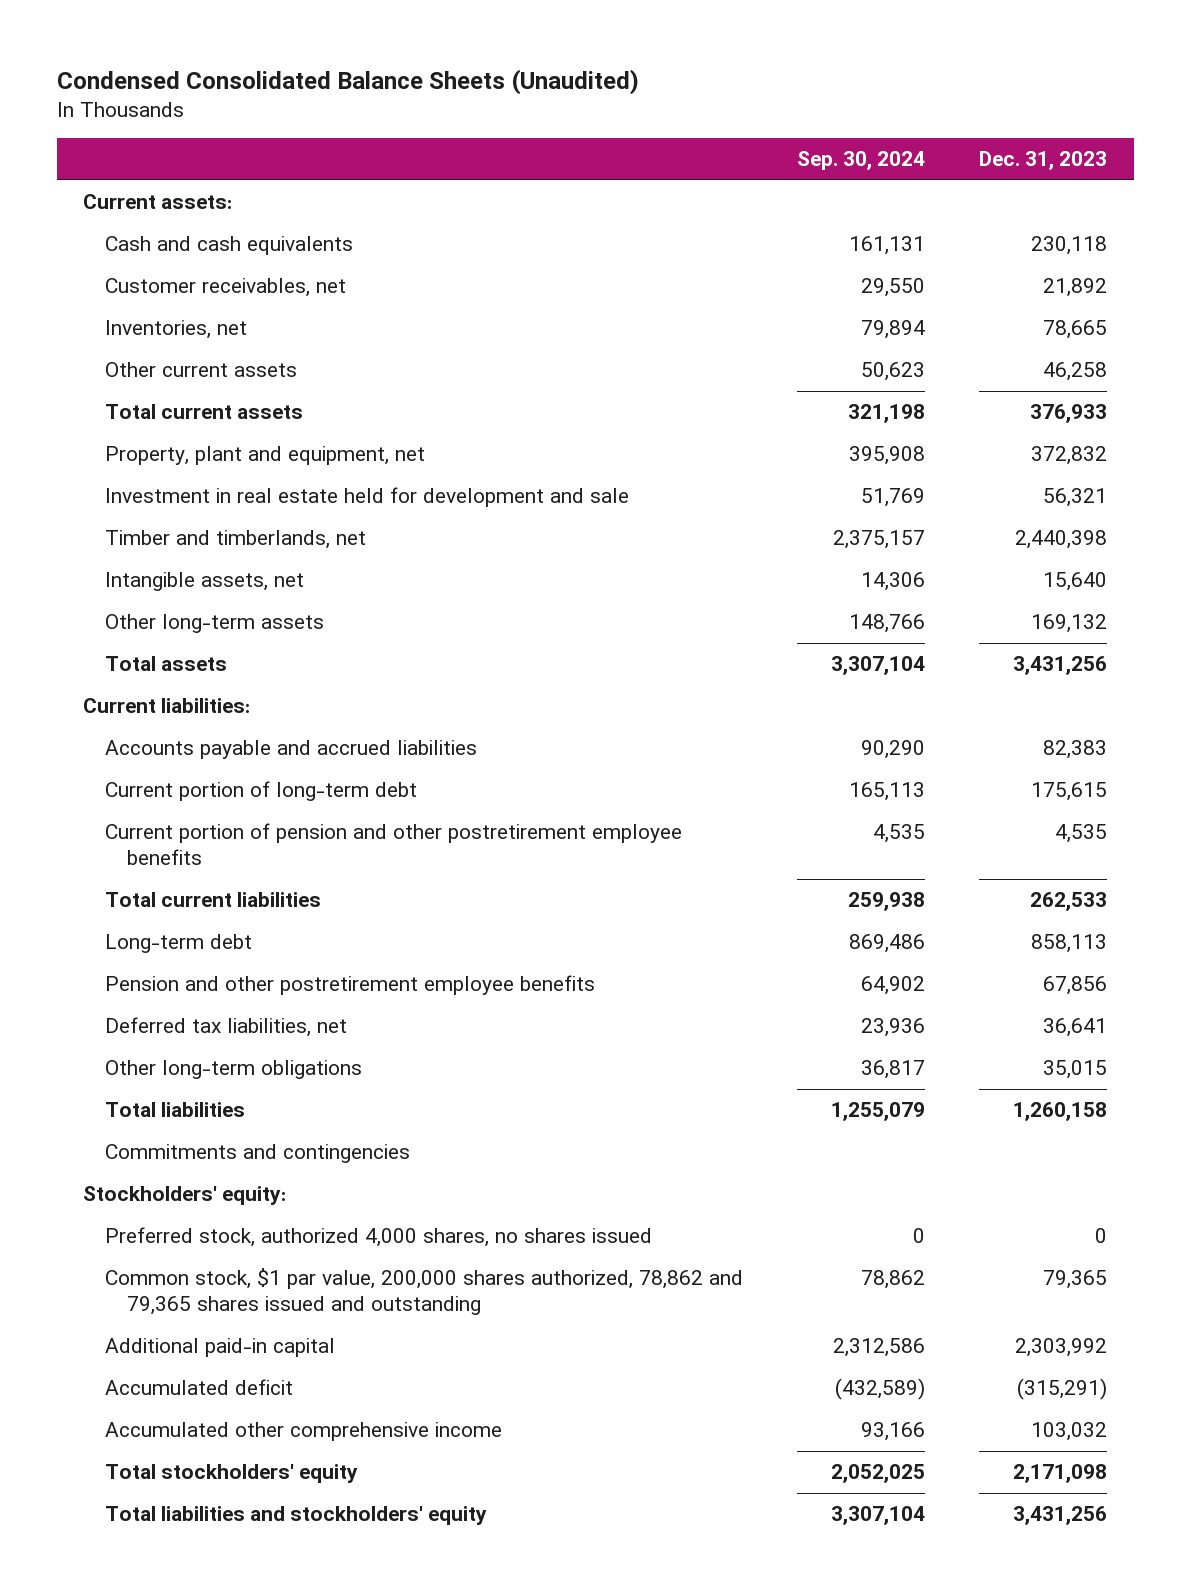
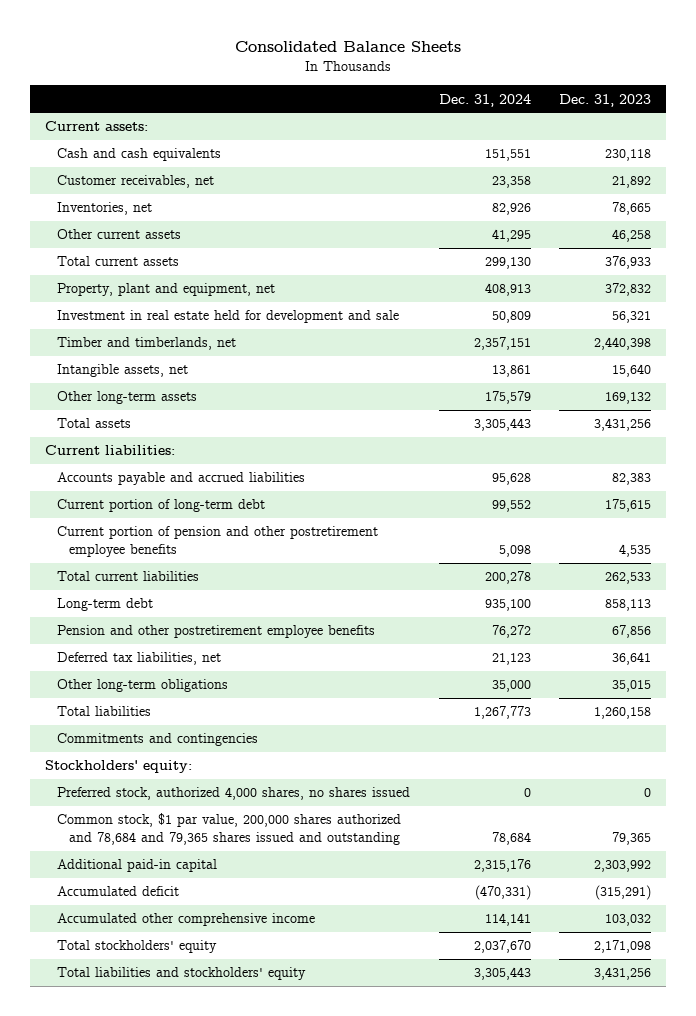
- Condensed Consolidated Balance Sheets (Unaudited)
+ Consolidated Balance Sheets
- | Sep. 30, 2024 | Dec. 31, 2023
+ | Dec. 31, 2024 | Dec. 31, 2023
- Common stock, $1 par value, 200,000 shares authorized, 78,862 and 79,365 shares issued and outstanding | 78,862 | 79,365
+ Common stock, $1 par value, 200,000 shares authorized and 78,684 and 79,365 shares issued and outstanding | 78,684 | 79,365

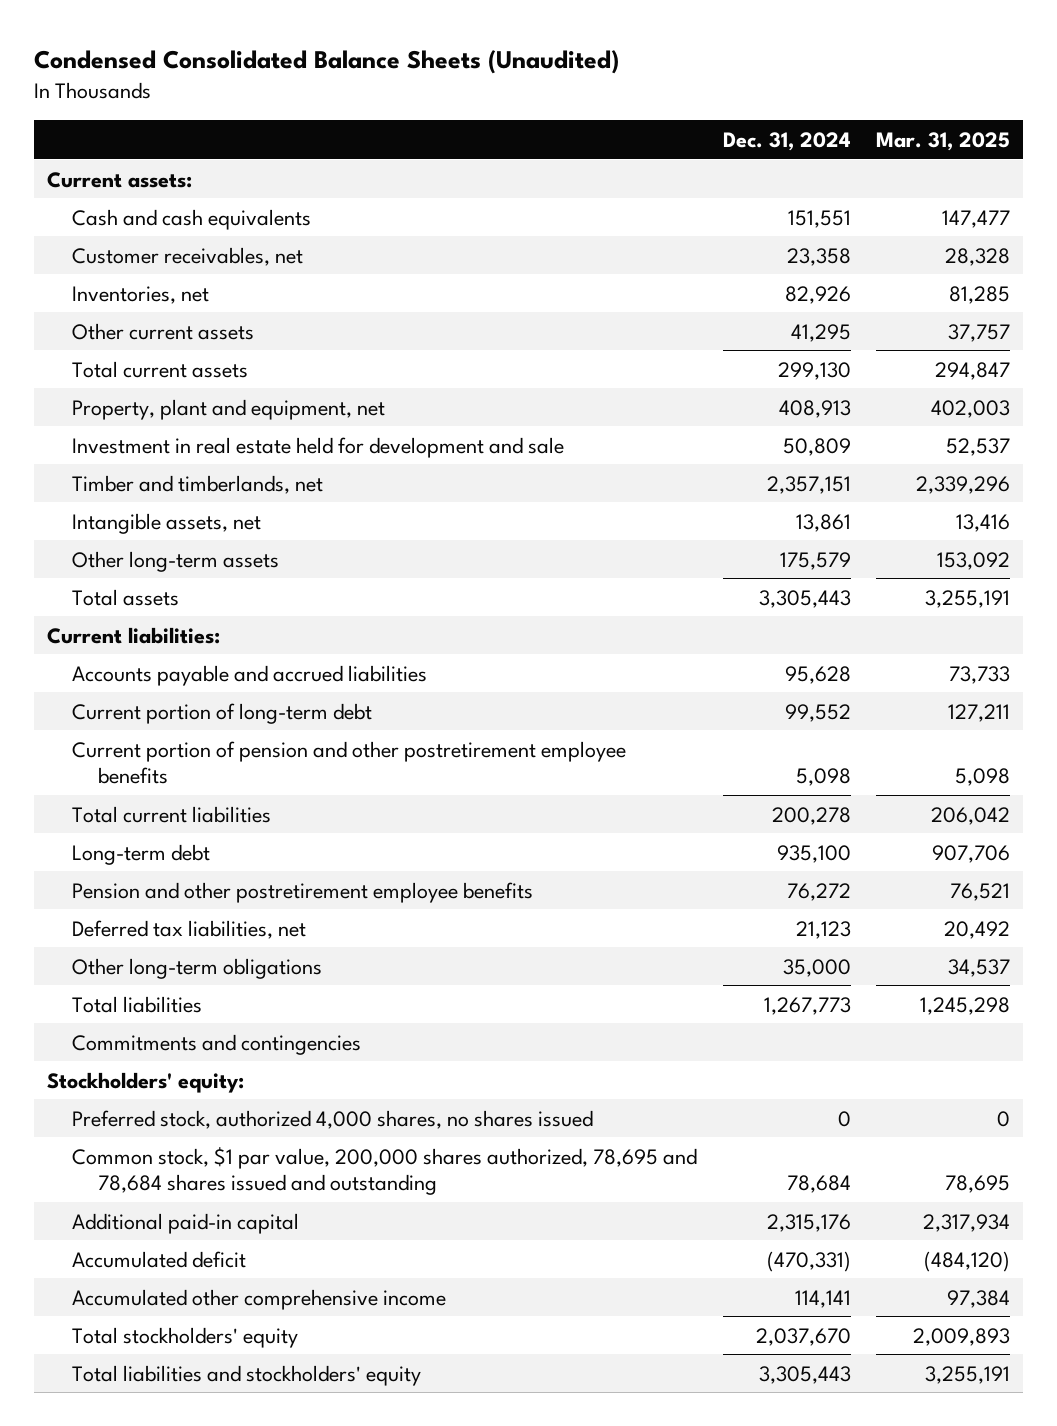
- Consolidated Balance Sheets
+ Condensed Consolidated Balance Sheets (Unaudited)
- | Dec. 31, 2024 | Dec. 31, 2023
+ | Dec. 31, 2024 | Mar. 31, 2025
- Common stock, $1 par value, 200,000 shares authorized and 78,684 and 79,365 shares issued and outstanding | 78,684 | 79,365
+ Common stock, $1 par value, 200,000 shares authorized, 78,695 and 78,684 shares issued and outstanding | 78,684 | 78,695

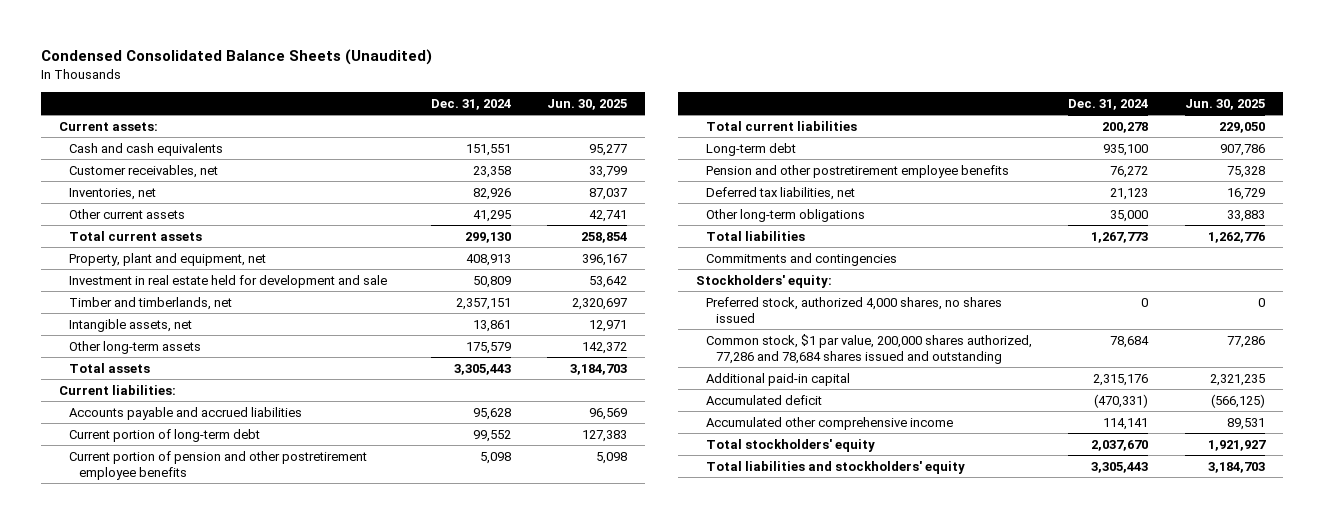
- | Dec. 31, 2024 | Mar. 31, 2025
+ | Dec. 31, 2024 | Jun. 30, 2025
- Common stock, $1 par value, 200,000 shares authorized, 78,695 and 78,684 shares issued and outstanding | 78,684 | 78,695
+ Common stock, $1 par value, 200,000 shares authorized, 77,286 and 78,684 shares issued and outstanding | 78,684 | 77,286

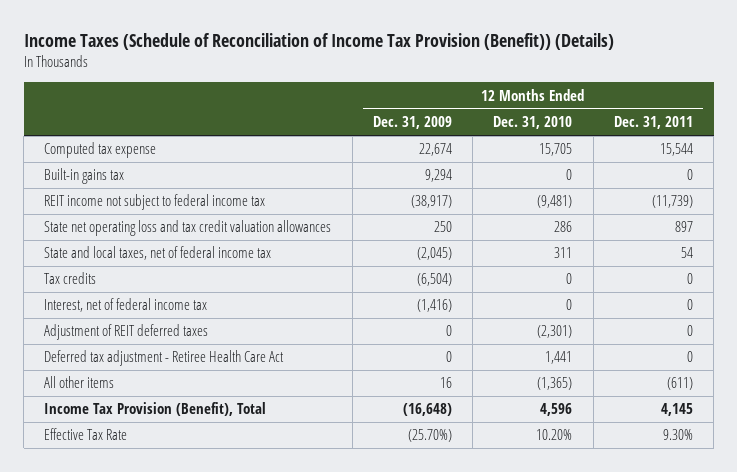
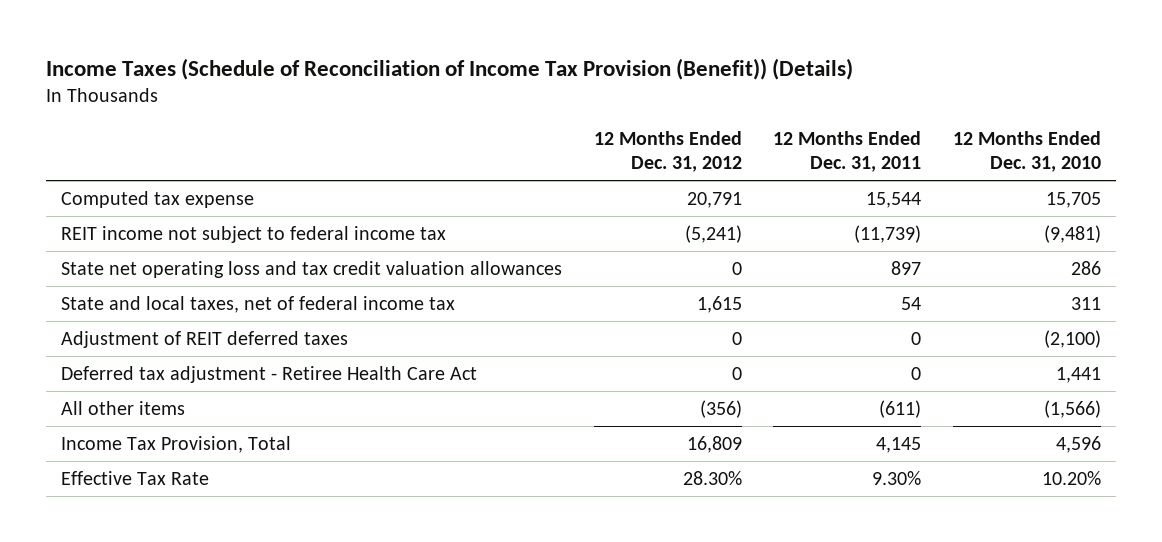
- | 12 Months Ended Dec. 31, 2009 | 12 Months Ended Dec. 31, 2010 | 12 Months Ended Dec. 31, 2011
+ | 12 Months Ended Dec. 31, 2012 | 12 Months Ended Dec. 31, 2011 | 12 Months Ended Dec. 31, 2010
- Built-in gains tax | 9,294 | 0 | 0
- Tax credits | (6,504) | 0 | 0
- Interest, net of federal income tax | (1,416) | 0 | 0
- Adjustment of REIT deferred taxes | 0 | (2,301) | 0
+ Adjustment of REIT deferred taxes | 0 | 0 | (2,100)
- All other items | 16 | (1,365) | (611)
- Income Tax Provision (Benefit), Total | (16,648) | 4,596 | 4,145
+ All other items | (356) | (611) | (1,566)
+ Income Tax Provision, Total | 16,809 | 4,145 | 4,596

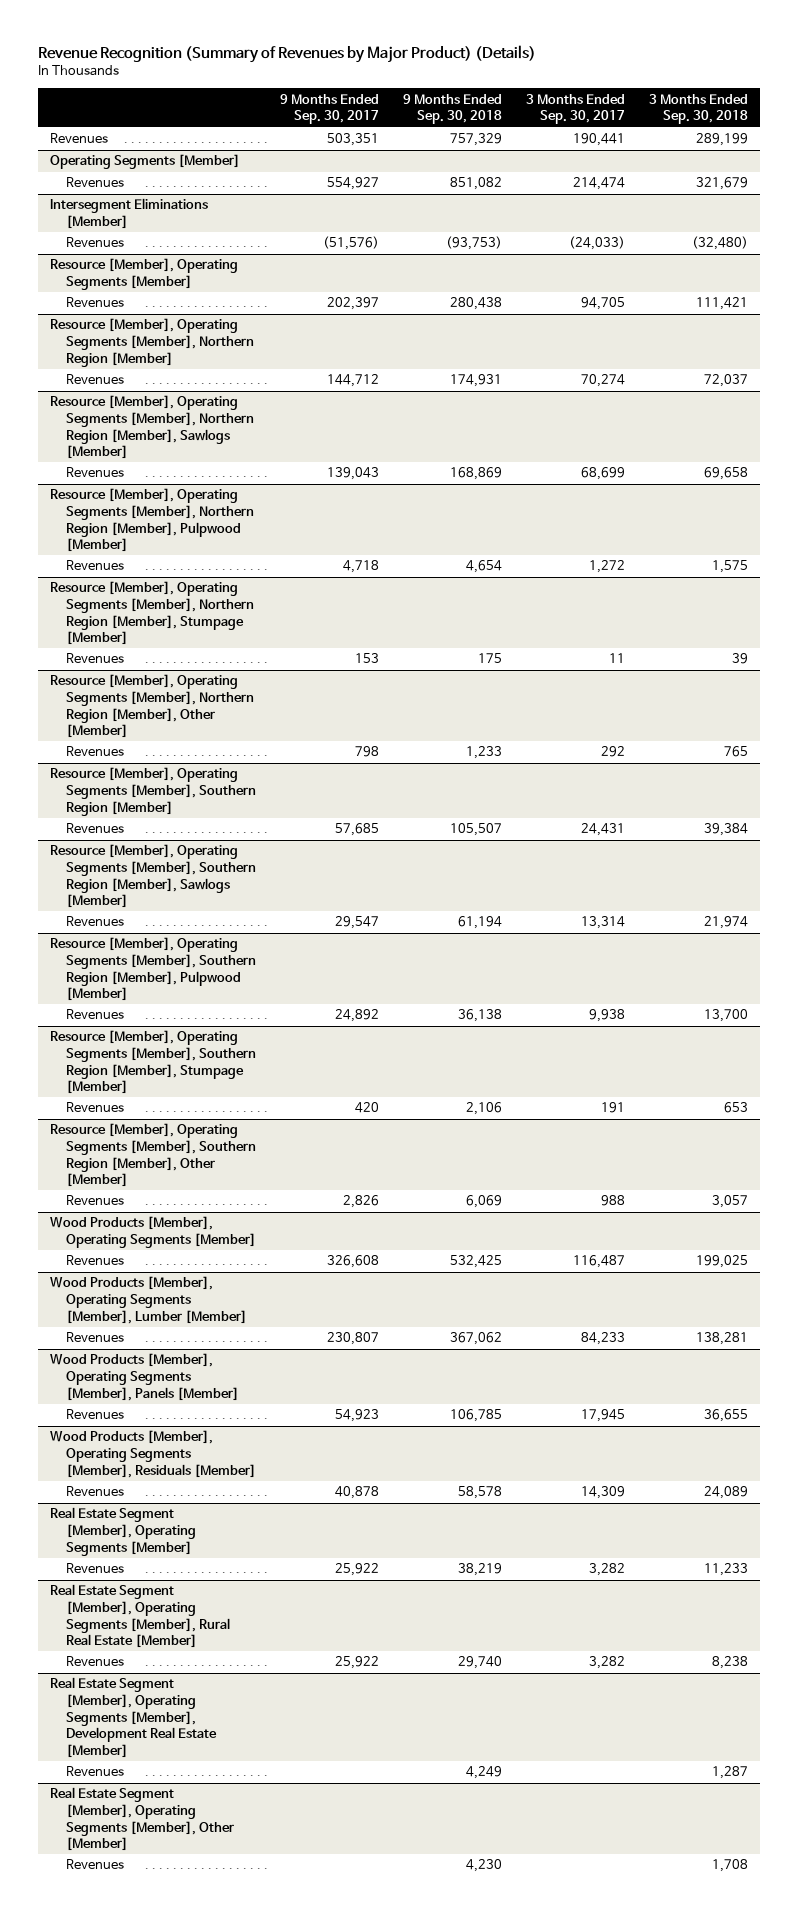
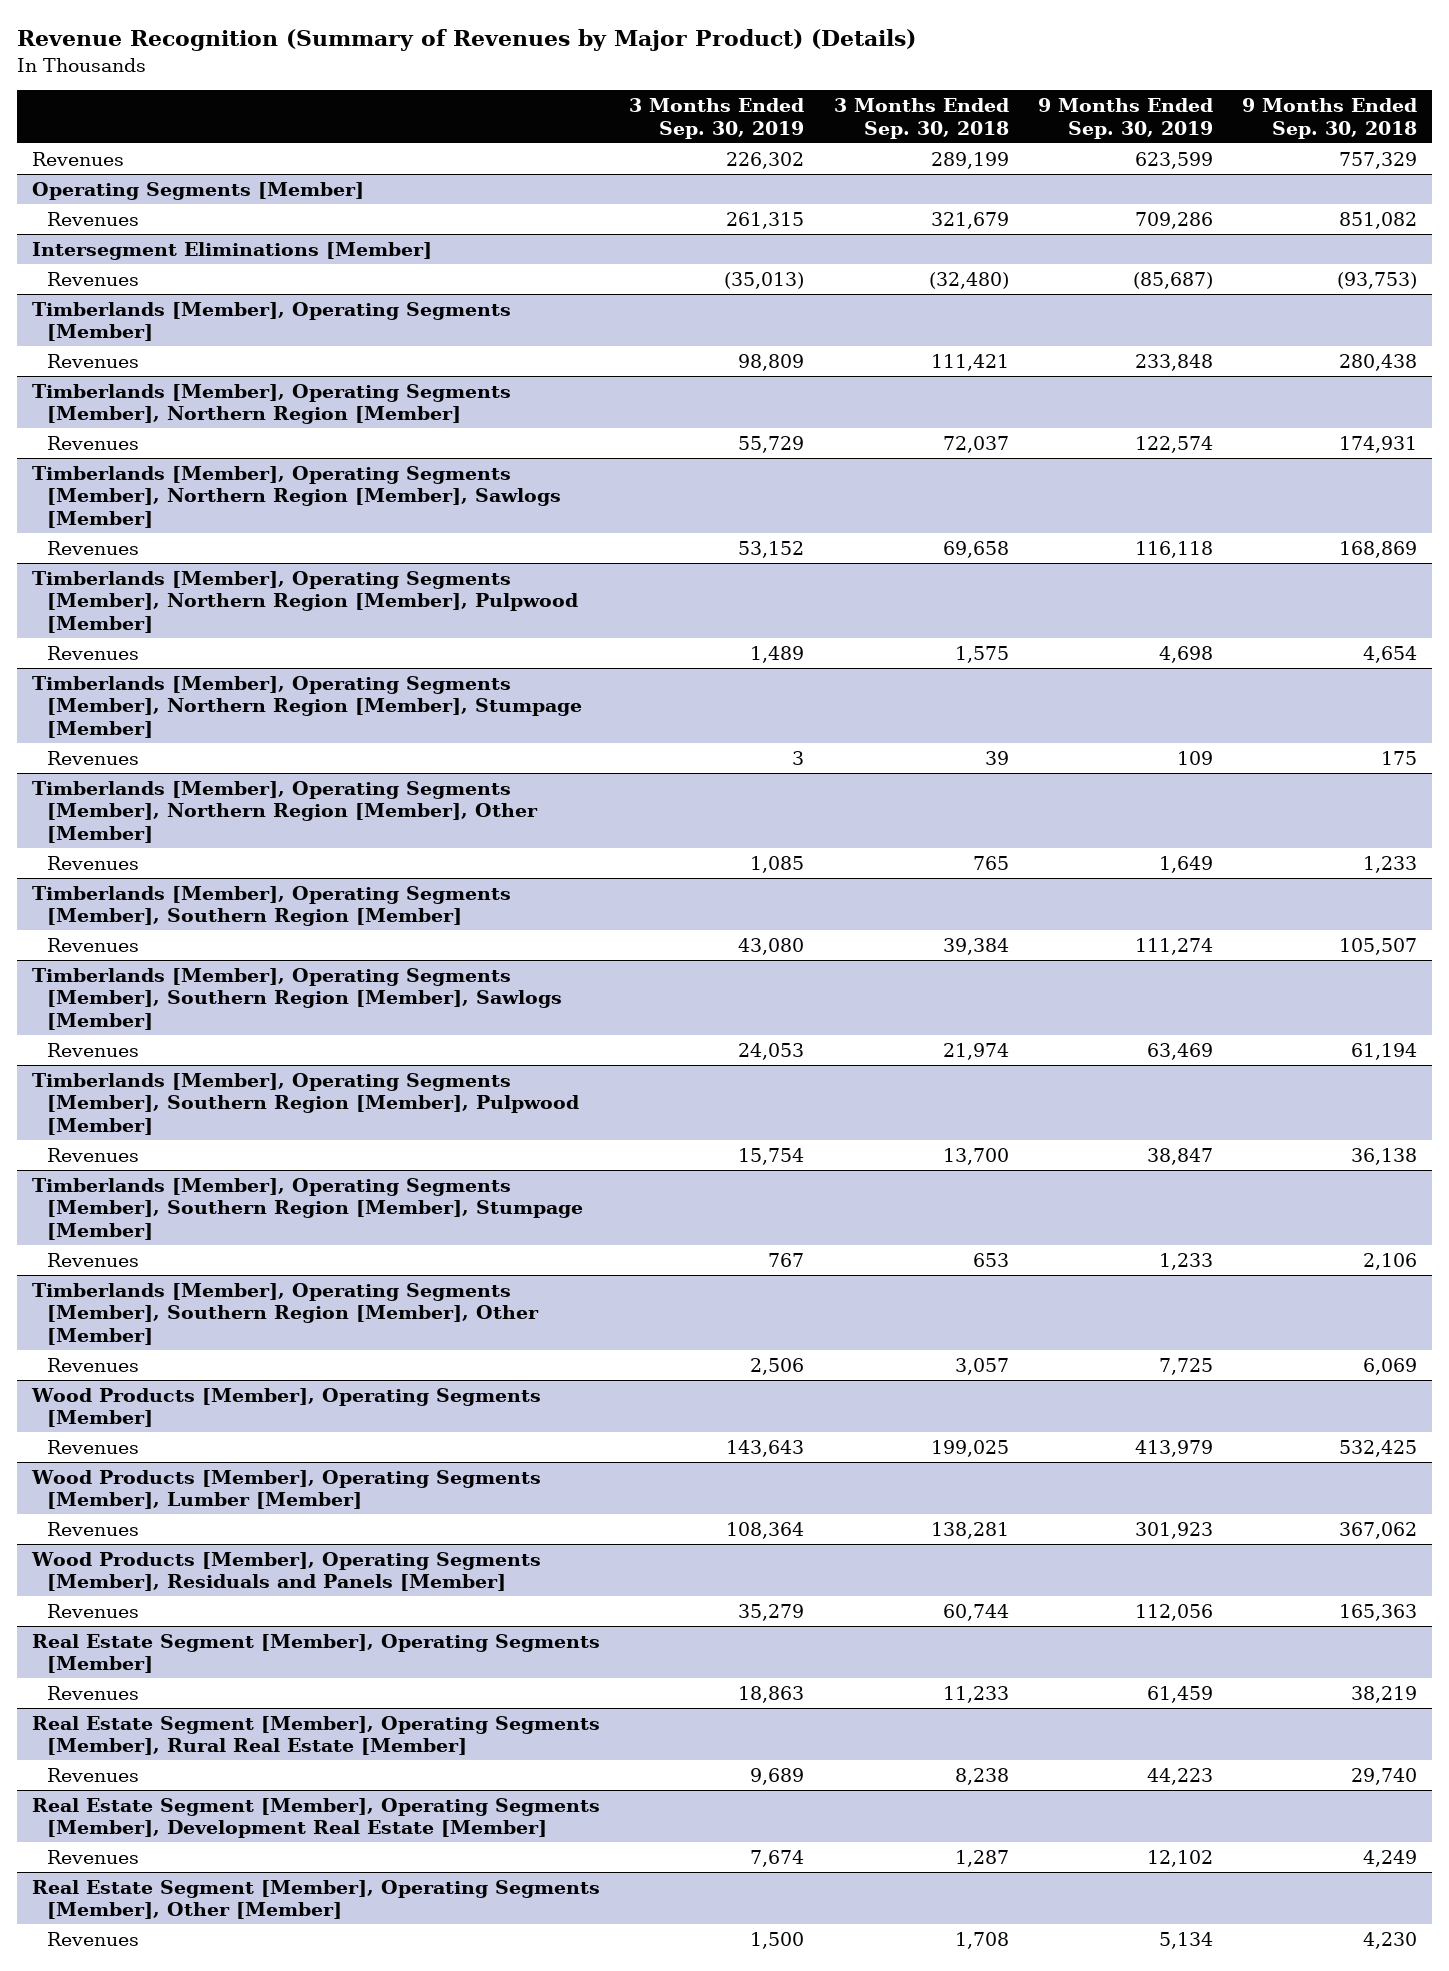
- | 9 Months Ended Sep. 30, 2017 | 9 Months Ended Sep. 30, 2018 | 3 Months Ended Sep. 30, 2017 | 3 Months Ended Sep. 30, 2018
+ | 3 Months Ended Sep. 30, 2019 | 3 Months Ended Sep. 30, 2018 | 9 Months Ended Sep. 30, 2019 | 9 Months Ended Sep. 30, 2018
- Resource [Member], Operating Segments [Member]
+ Timberlands [Member], Operating Segments [Member]
- Resource [Member], Operating Segments [Member], Northern Region [Member]
+ Timberlands [Member], Operating Segments [Member], Northern Region [Member]
- Resource [Member], Operating Segments [Member], Northern Region [Member], Sawlogs [Member]
+ Timberlands [Member], Operating Segments [Member], Northern Region [Member], Sawlogs [Member]
- Resource [Member], Operating Segments [Member], Northern Region [Member], Pulpwood [Member]
+ Timberlands [Member], Operating Segments [Member], Northern Region [Member], Pulpwood [Member]
- Resource [Member], Operating Segments [Member], Northern Region [Member], Stumpage [Member]
+ Timberlands [Member], Operating Segments [Member], Northern Region [Member], Stumpage [Member]
- Resource [Member], Operating Segments [Member], Northern Region [Member], Other [Member]
+ Timberlands [Member], Operating Segments [Member], Northern Region [Member], Other [Member]
- Resource [Member], Operating Segments [Member], Southern Region [Member]
+ Timberlands [Member], Operating Segments [Member], Southern Region [Member]
- Resource [Member], Operating Segments [Member], Southern Region [Member], Sawlogs [Member]
+ Timberlands [Member], Operating Segments [Member], Southern Region [Member], Sawlogs [Member]
- Resource [Member], Operating Segments [Member], Southern Region [Member], Pulpwood [Member]
+ Timberlands [Member], Operating Segments [Member], Southern Region [Member], Pulpwood [Member]
- Resource [Member], Operating Segments [Member], Southern Region [Member], Stumpage [Member]
+ Timberlands [Member], Operating Segments [Member], Southern Region [Member], Stumpage [Member]
- Resource [Member], Operating Segments [Member], Southern Region [Member], Other [Member]
+ Timberlands [Member], Operating Segments [Member], Southern Region [Member], Other [Member]
- Wood Products [Member], Operating Segments [Member], Panels [Member]
- Revenues | 54,923 | 106,785 | 17,945 | 36,655
- Wood Products [Member], Operating Segments [Member], Residuals [Member]
- Revenues | 40,878 | 58,578 | 14,309 | 24,089
+ Wood Products [Member], Operating Segments [Member], Residuals and Panels [Member]
+ Revenues | 35,279 | 60,744 | 112,056 | 165,363

